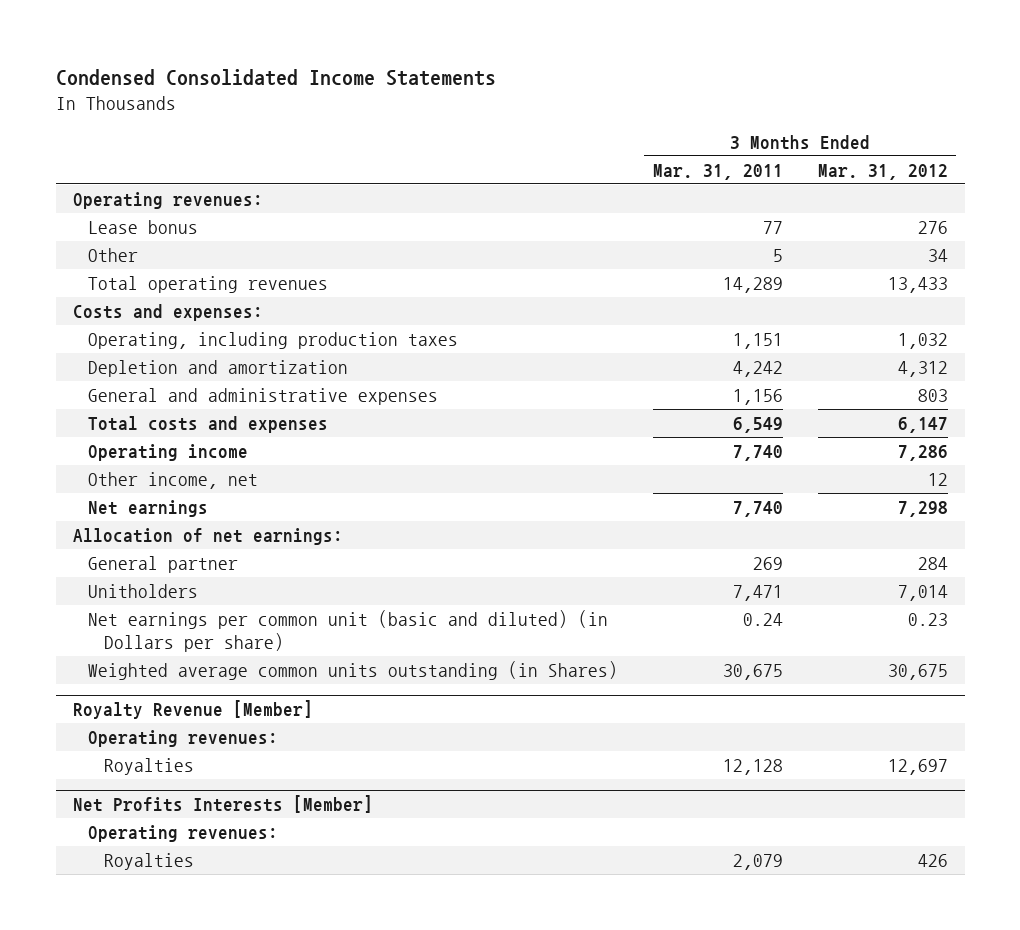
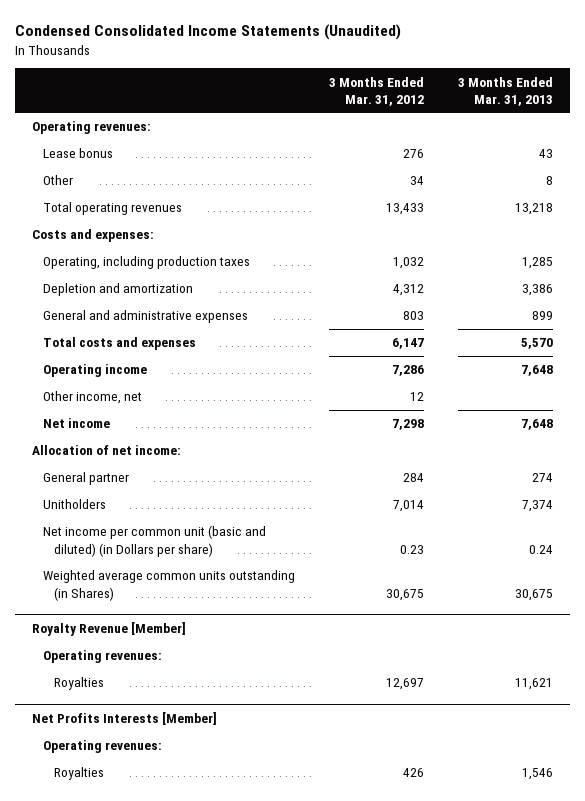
- Condensed Consolidated Income Statements
+ Condensed Consolidated Income Statements (Unaudited)
- | 3 Months Ended Mar. 31, 2011 | 3 Months Ended Mar. 31, 2012
+ | 3 Months Ended Mar. 31, 2012 | 3 Months Ended Mar. 31, 2013
- Net earnings | 7,740 | 7,298
- Allocation of net earnings:
+ Net income | 7,298 | 7,648
+ Allocation of net income:
- Net earnings per common unit (basic and diluted) (in Dollars per share) | 0.24 | 0.23
+ Net income per common unit (basic and diluted) (in Dollars per share) | 0.23 | 0.24

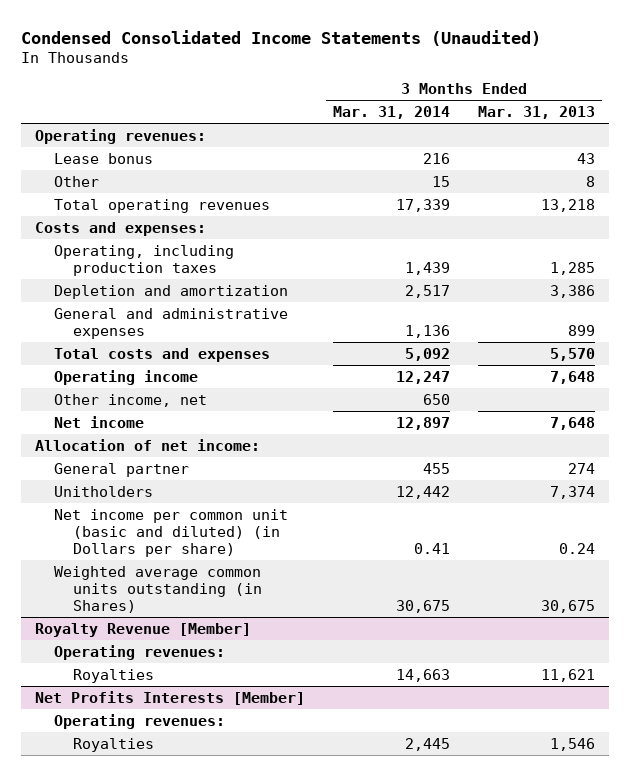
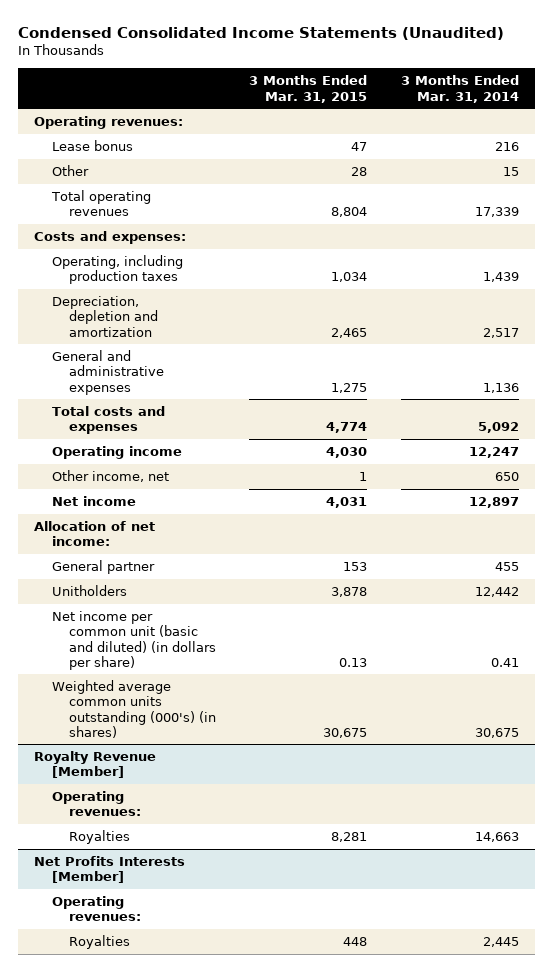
- | 3 Months Ended Mar. 31, 2014 | 3 Months Ended Mar. 31, 2013
+ | 3 Months Ended Mar. 31, 2015 | 3 Months Ended Mar. 31, 2014
- Depletion and amortization | 2,517 | 3,386
+ Depreciation, depletion and amortization | 2,465 | 2,517
- Net income per common unit (basic and diluted) (in Dollars per share) | 0.41 | 0.24
- Weighted average common units outstanding (in Shares) | 30,675 | 30,675
+ Net income per common unit (basic and diluted) (in dollars per share) | 0.13 | 0.41
+ Weighted average common units outstanding (000's) (in shares) | 30,675 | 30,675

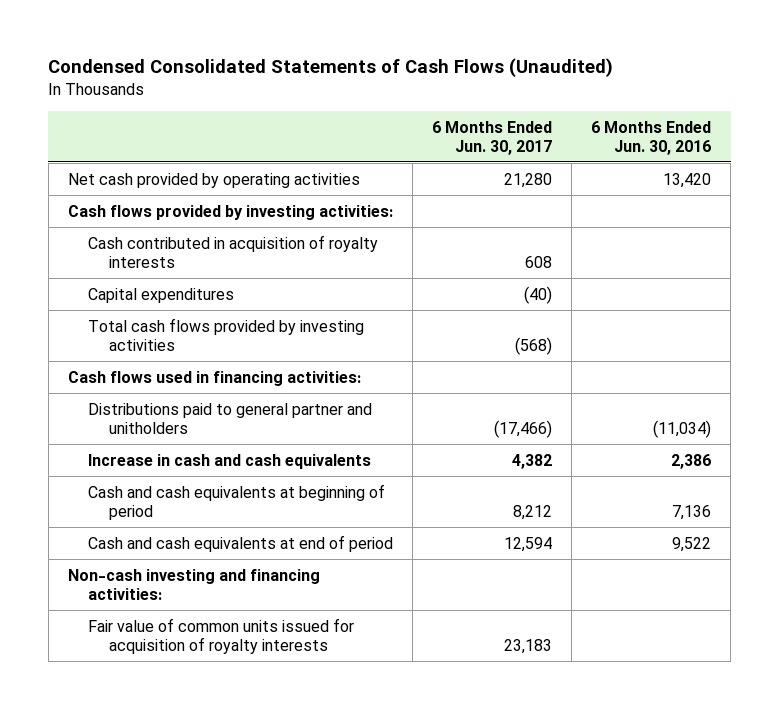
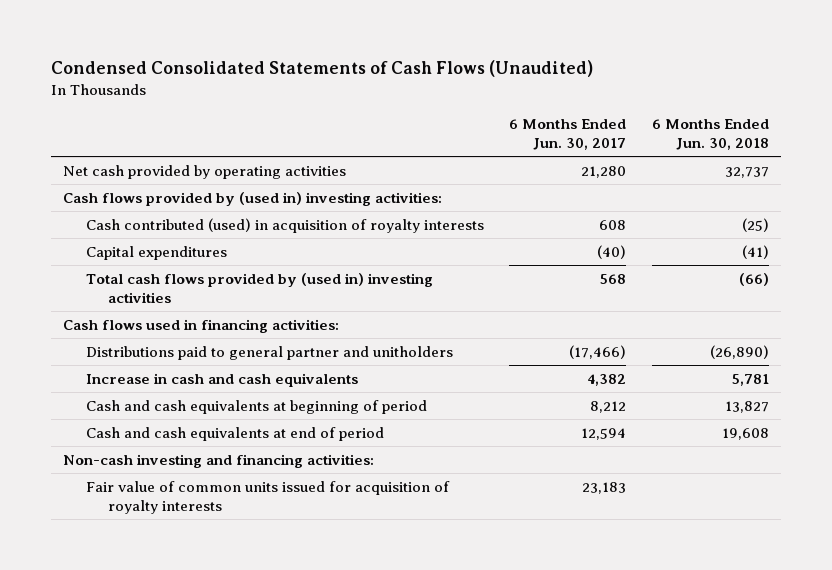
- | 6 Months Ended Jun. 30, 2017 | 6 Months Ended Jun. 30, 2016
+ | 6 Months Ended Jun. 30, 2017 | 6 Months Ended Jun. 30, 2018
- Cash flows provided by investing activities:
- Cash contributed in acquisition of royalty interests | 608 |
+ Cash flows provided by (used in) investing activities:
+ Cash contributed (used) in acquisition of royalty interests | 608 | (25)
- Total cash flows provided by investing activities | (568) |
+ Total cash flows provided by (used in) investing activities | 568 | (66)

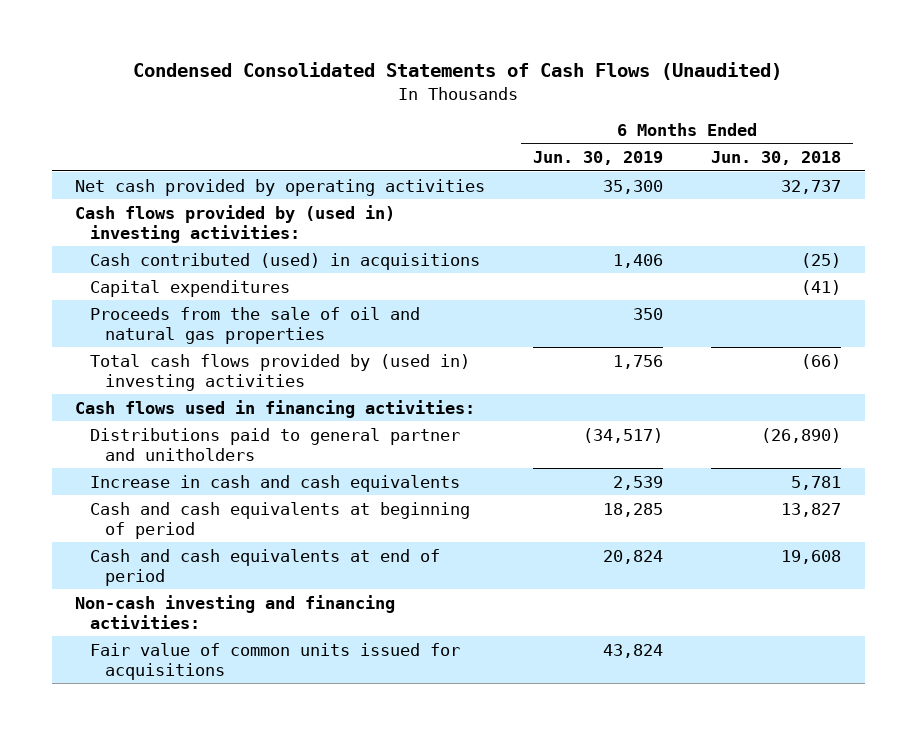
- | 6 Months Ended Jun. 30, 2017 | 6 Months Ended Jun. 30, 2018
+ | 6 Months Ended Jun. 30, 2019 | 6 Months Ended Jun. 30, 2018
- Cash contributed (used) in acquisition of royalty interests | 608 | (25)
+ Cash contributed (used) in acquisitions | 1,406 | (25)
+ Proceeds from the sale of oil and natural gas properties | 350 |
- Fair value of common units issued for acquisition of royalty interests | 23,183 |
+ Fair value of common units issued for acquisitions | 43,824 |

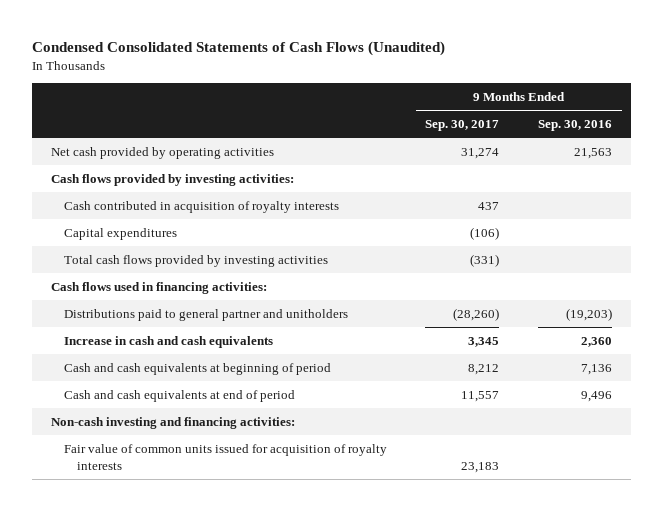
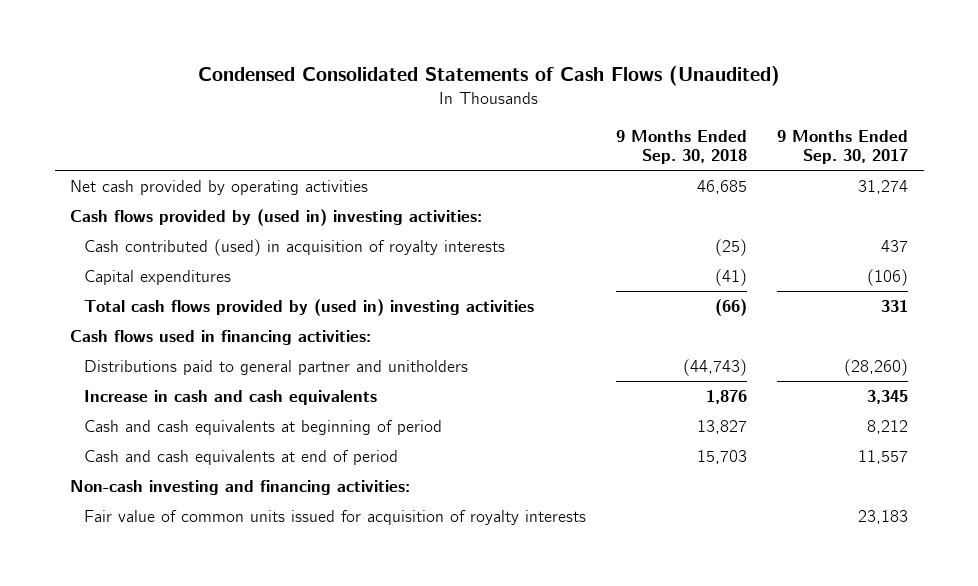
- | 9 Months Ended Sep. 30, 2017 | 9 Months Ended Sep. 30, 2016
+ | 9 Months Ended Sep. 30, 2018 | 9 Months Ended Sep. 30, 2017
- Cash flows provided by investing activities:
- Cash contributed in acquisition of royalty interests | 437 |
+ Cash flows provided by (used in) investing activities:
+ Cash contributed (used) in acquisition of royalty interests | (25) | 437
- Total cash flows provided by investing activities | (331) |
+ Total cash flows provided by (used in) investing activities | (66) | 331

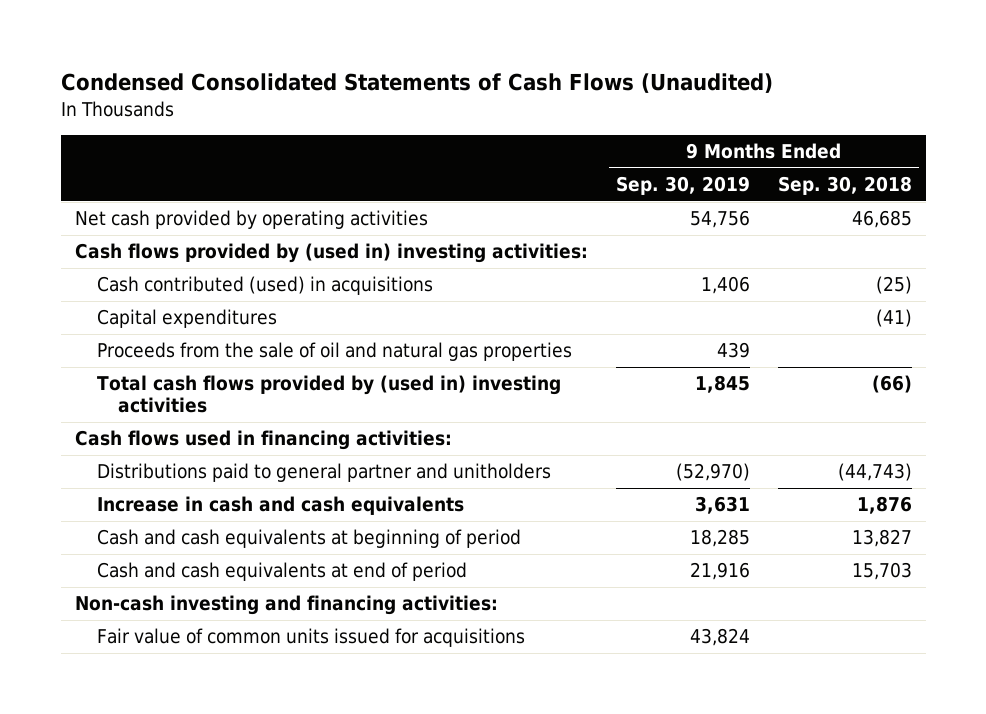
- | 9 Months Ended Sep. 30, 2018 | 9 Months Ended Sep. 30, 2017
+ | 9 Months Ended Sep. 30, 2019 | 9 Months Ended Sep. 30, 2018
- Cash contributed (used) in acquisition of royalty interests | (25) | 437
+ Cash contributed (used) in acquisitions | 1,406 | (25)
+ Proceeds from the sale of oil and natural gas properties | 439 |
- Fair value of common units issued for acquisition of royalty interests | | 23,183
+ Fair value of common units issued for acquisitions | 43,824 |

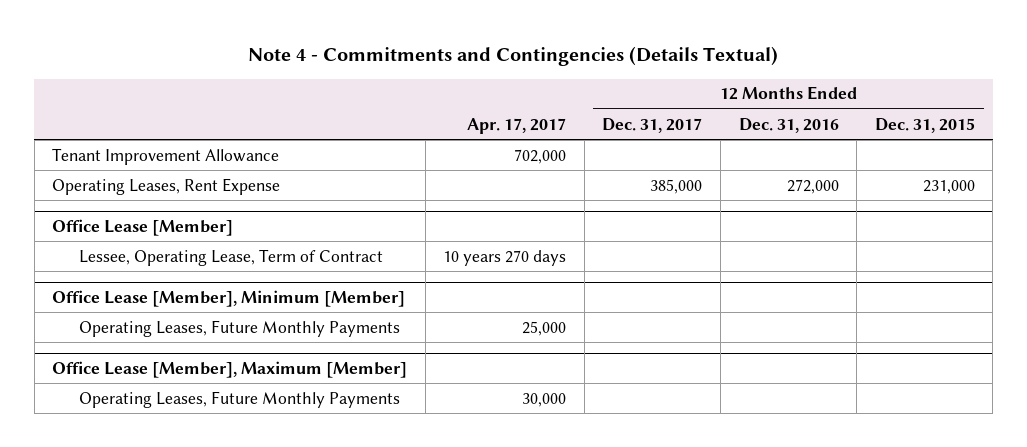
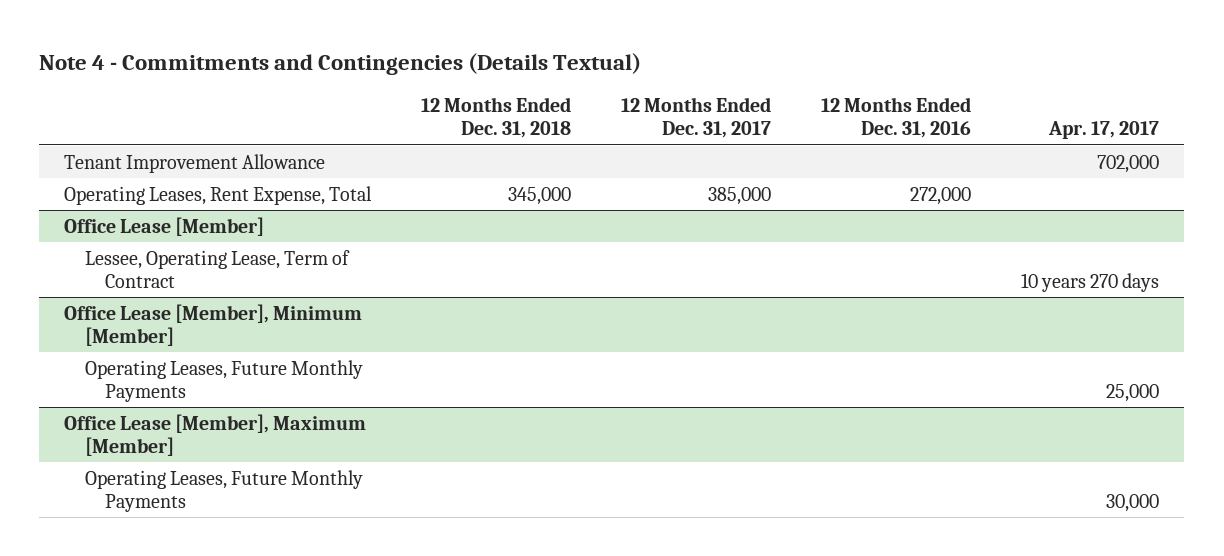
- | Apr. 17, 2017 | 12 Months Ended Dec. 31, 2017 | 12 Months Ended Dec. 31, 2016 | 12 Months Ended Dec. 31, 2015
+ | 12 Months Ended Dec. 31, 2018 | 12 Months Ended Dec. 31, 2017 | 12 Months Ended Dec. 31, 2016 | Apr. 17, 2017
- Operating Leases, Rent Expense | | 385,000 | 272,000 | 231,000
+ Operating Leases, Rent Expense, Total | 345,000 | 385,000 | 272,000 |

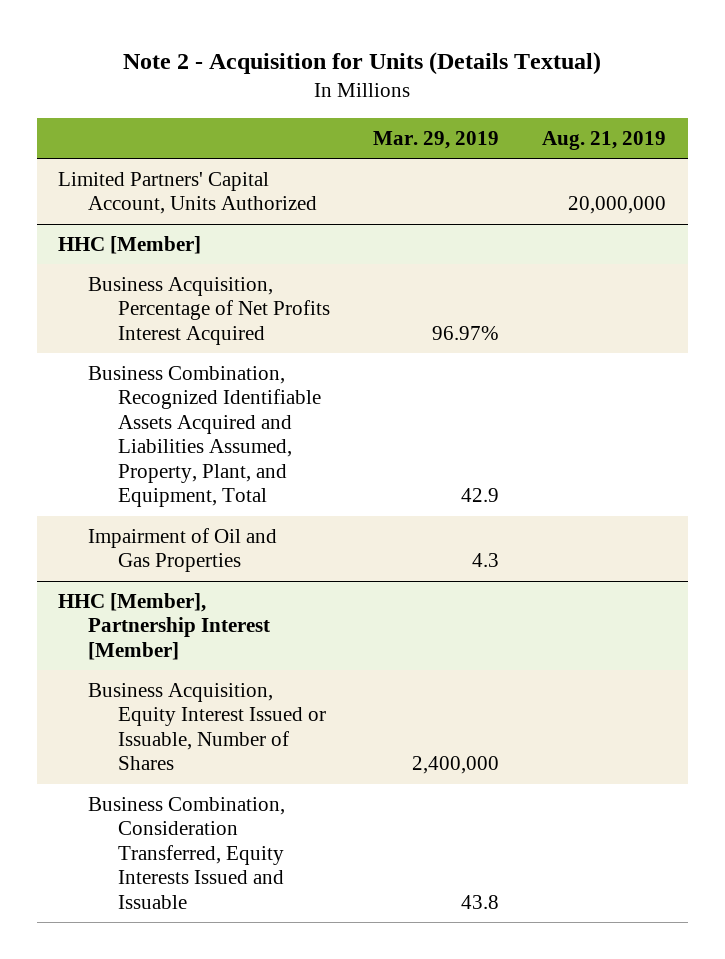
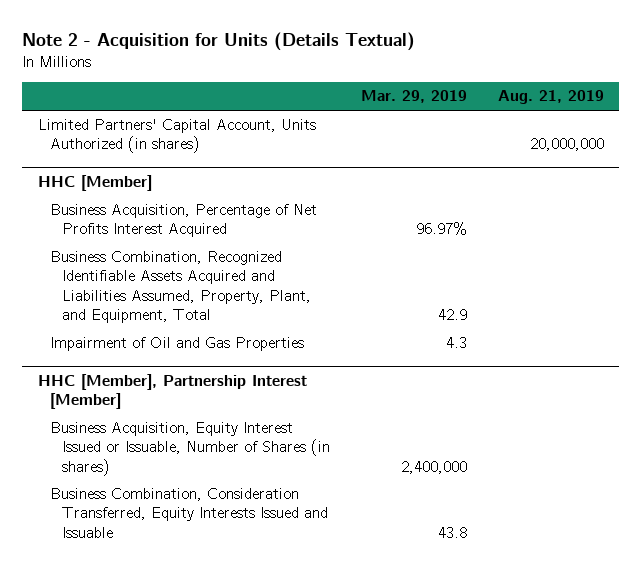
- Limited Partners' Capital Account, Units Authorized | | 20,000,000
+ Limited Partners' Capital Account, Units Authorized (in shares) | | 20,000,000
@ HHC [Member], Partnership Interest [Member]
- Business Acquisition, Equity Interest Issued or Issuable, Number of Shares | 2,400,000 |
+ Business Acquisition, Equity Interest Issued or Issuable, Number of Shares (in shares) | 2,400,000 |

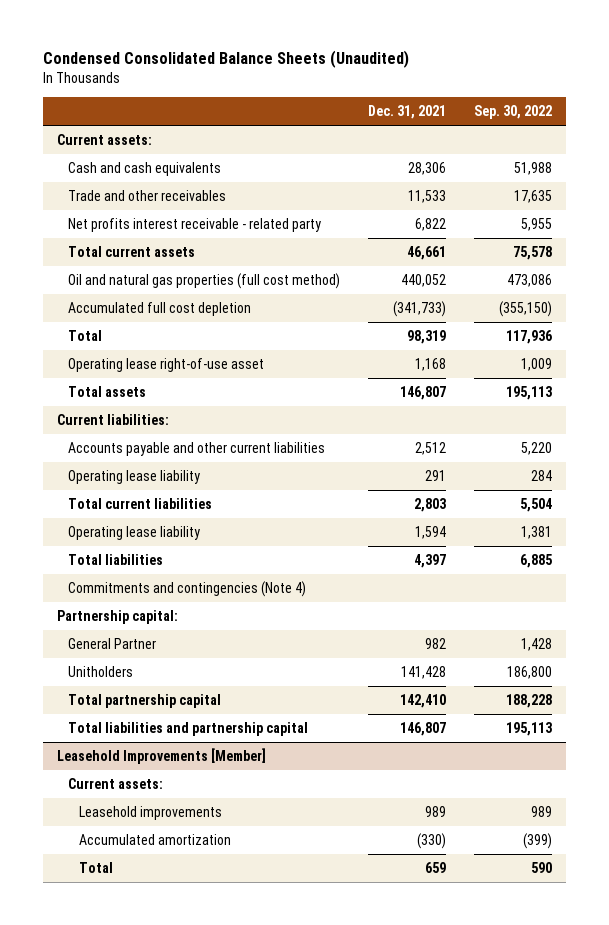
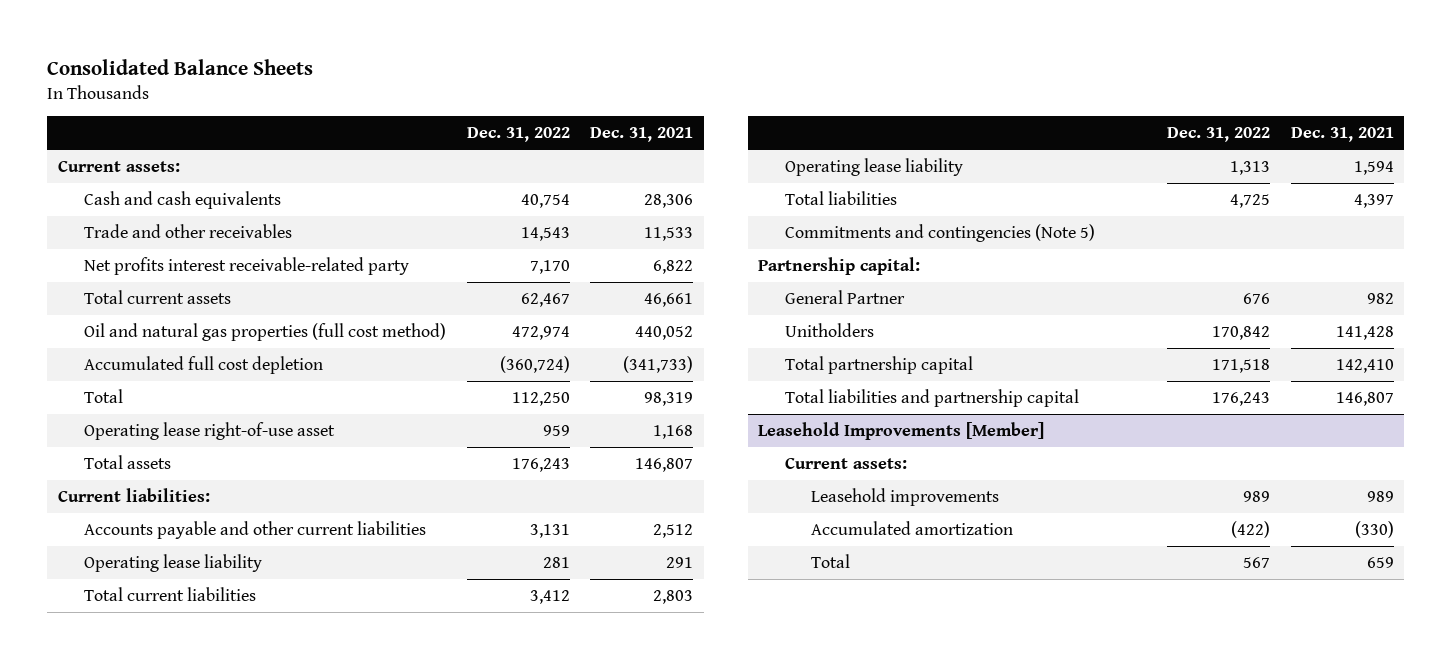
- Condensed Consolidated Balance Sheets (Unaudited)
+ Consolidated Balance Sheets
- | Dec. 31, 2021 | Sep. 30, 2022
+ | Dec. 31, 2022 | Dec. 31, 2021
- Net profits interest receivable - related party | 6,822 | 5,955
+ Net profits interest receivable-related party | 7,170 | 6,822
- Commitments and contingencies (Note 4)
+ Commitments and contingencies (Note 5)

